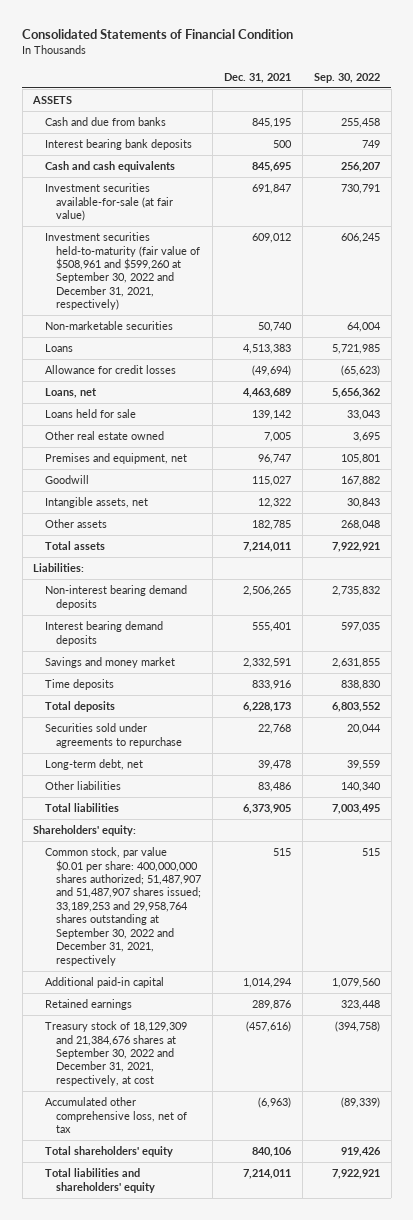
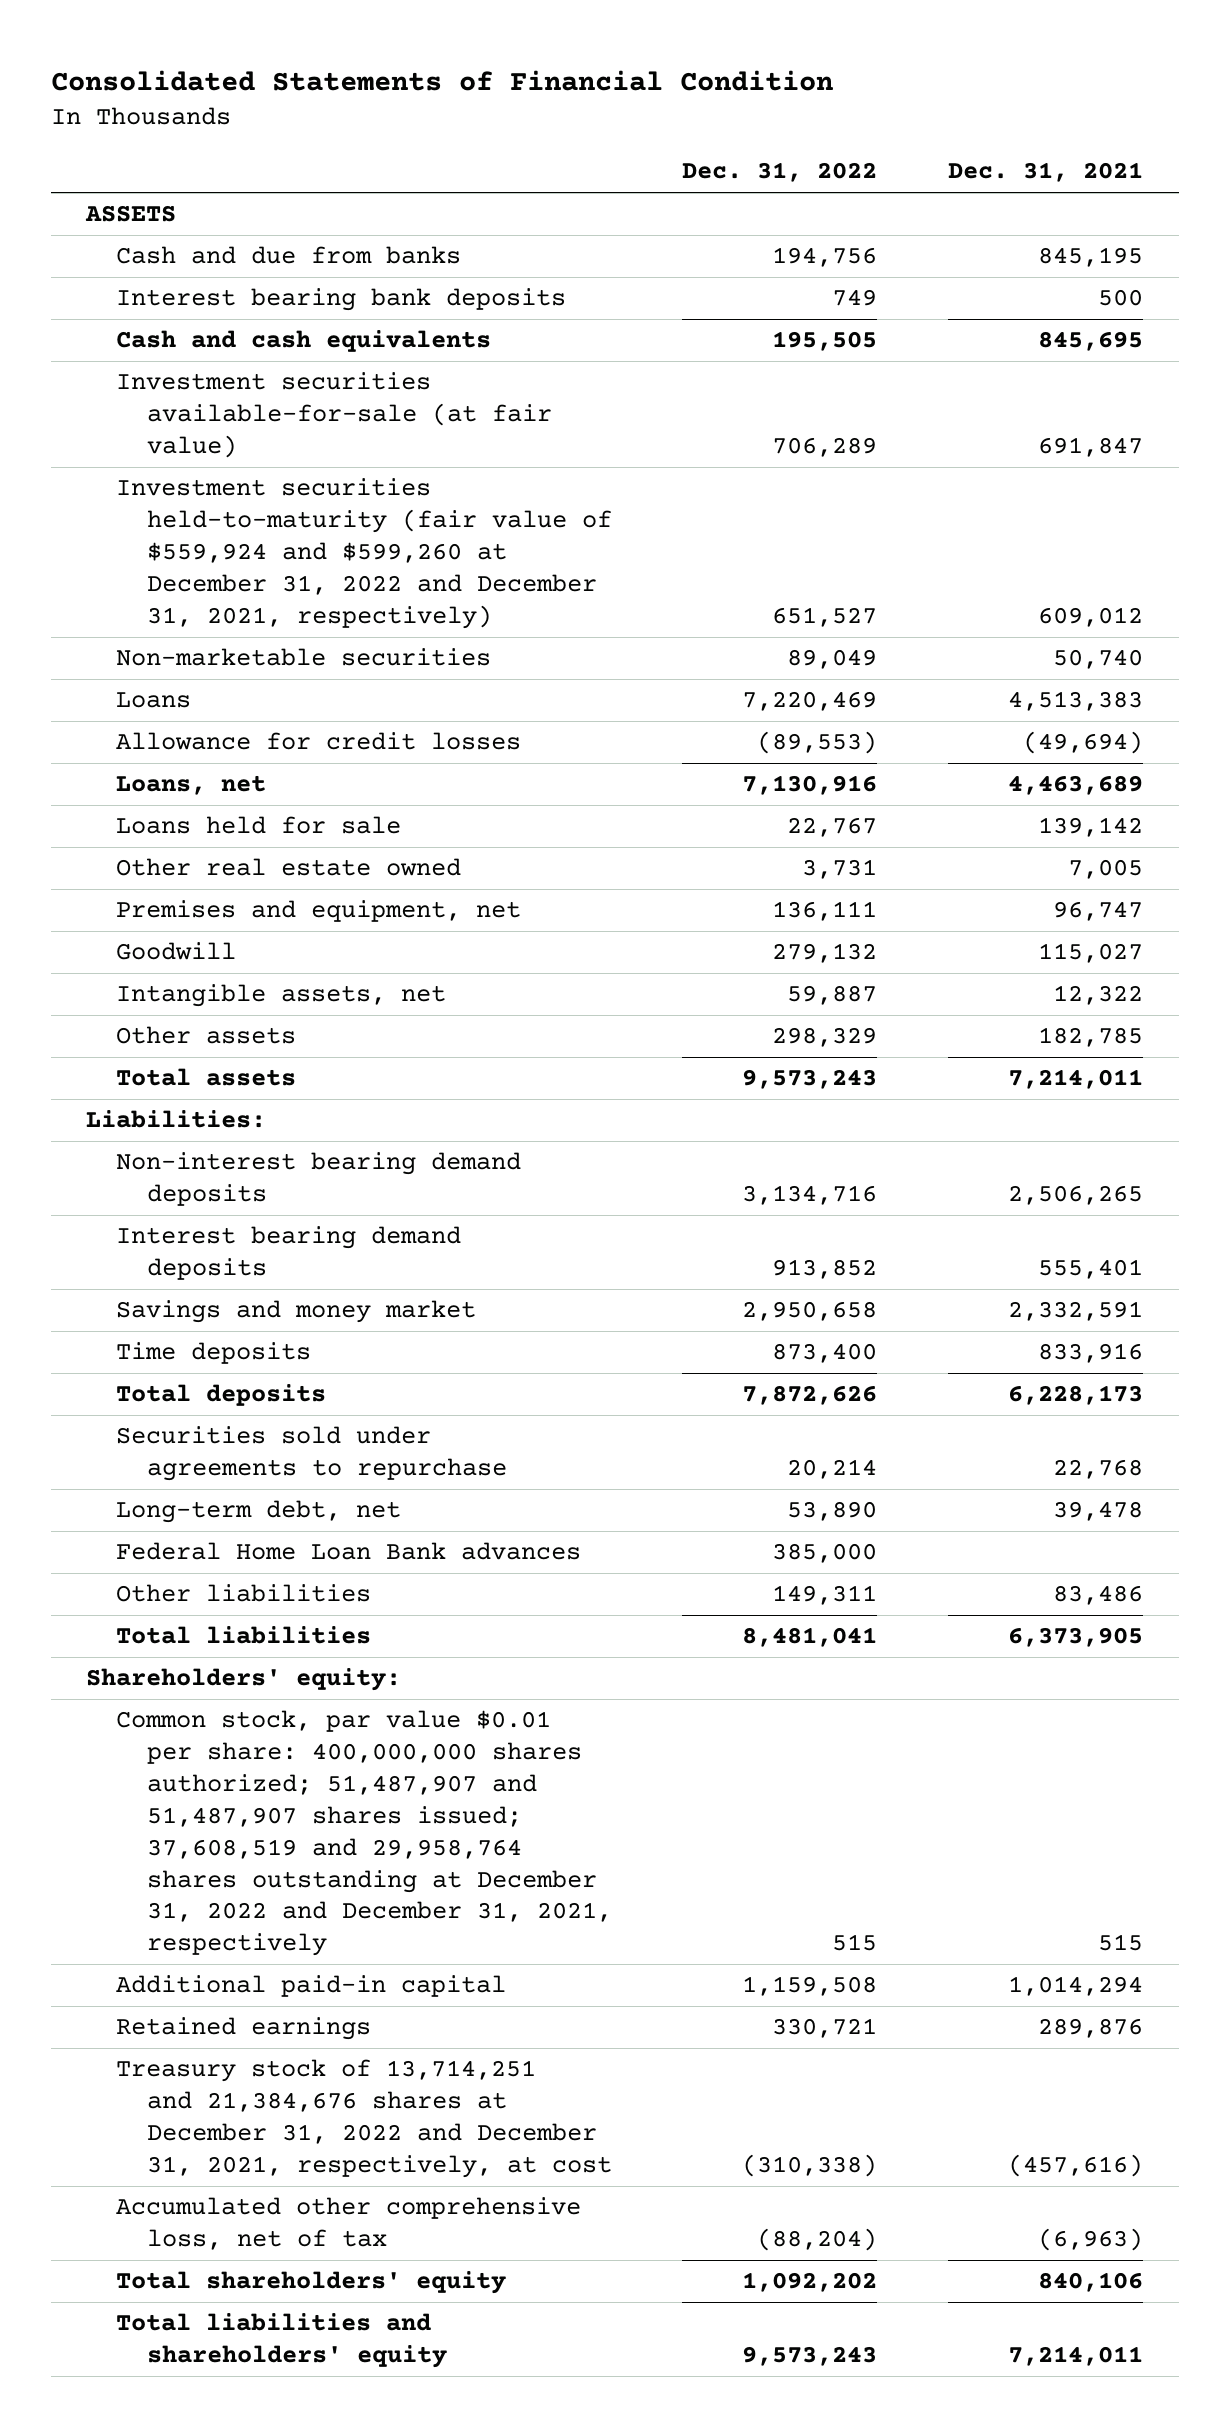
- | Dec. 31, 2021 | Sep. 30, 2022
+ | Dec. 31, 2022 | Dec. 31, 2021
- Investment securities held-to-maturity (fair value of $508,961 and $599,260 at September 30, 2022 and December 31, 2021, respectively) | 609,012 | 606,245
+ Investment securities held-to-maturity (fair value of $559,924 and $599,260 at December 31, 2022 and December 31, 2021, respectively) | 651,527 | 609,012
+ Federal Home Loan Bank advances | 385,000 |
- Common stock, par value $0.01 per share: 400,000,000 shares authorized; 51,487,907 and 51,487,907 shares issued; 33,189,253 and 29,958,764 shares outstanding at September 30, 2022 and December 31, 2021, respectively | 515 | 515
+ Common stock, par value $0.01 per share: 400,000,000 shares authorized; 51,487,907 and 51,487,907 shares issued; 37,608,519 and 29,958,764 shares outstanding at December 31, 2022 and December 31, 2021, respectively | 515 | 515
- Treasury stock of 18,129,309 and 21,384,676 shares at September 30, 2022 and December 31, 2021, respectively, at cost | (457,616) | (394,758)
+ Treasury stock of 13,714,251 and 21,384,676 shares at December 31, 2022 and December 31, 2021, respectively, at cost | (310,338) | (457,616)

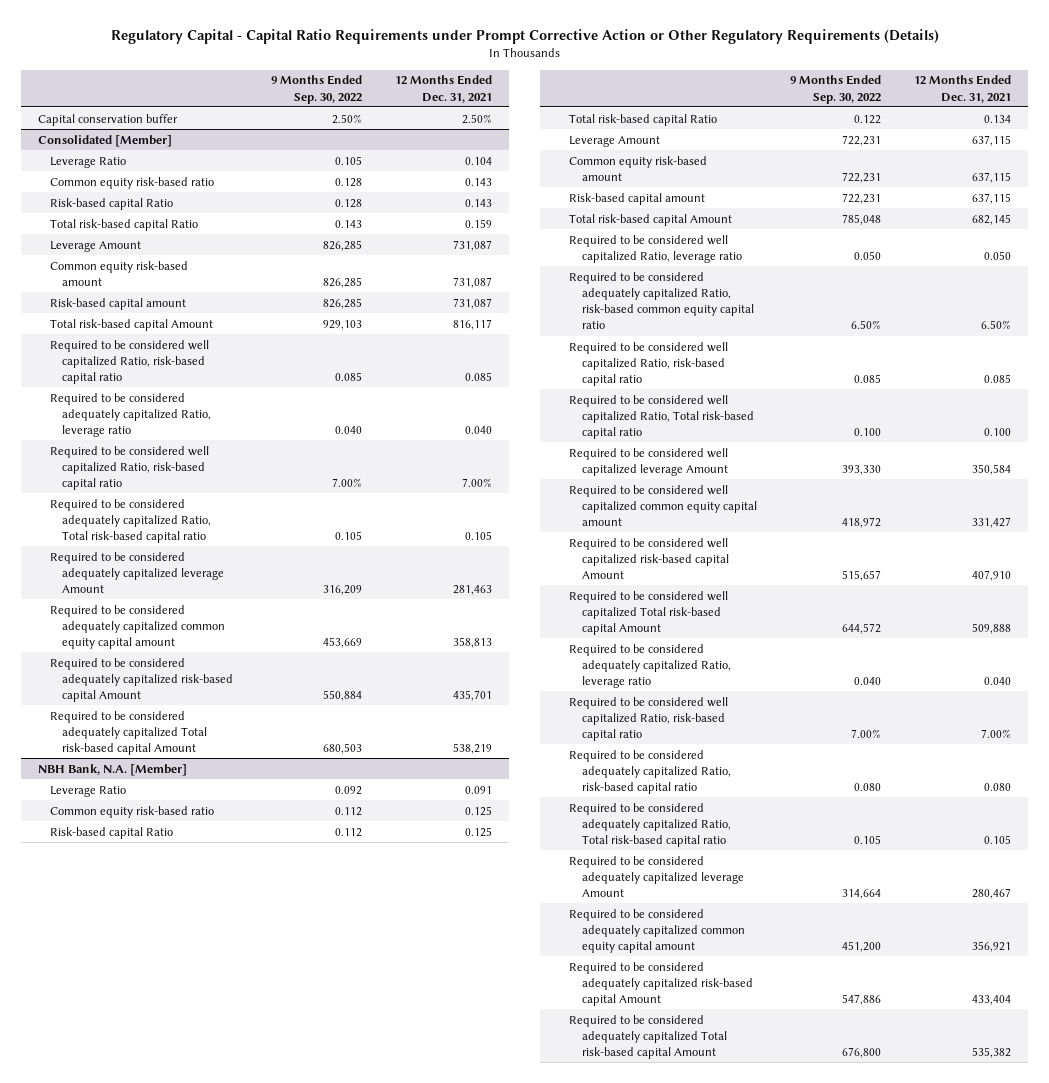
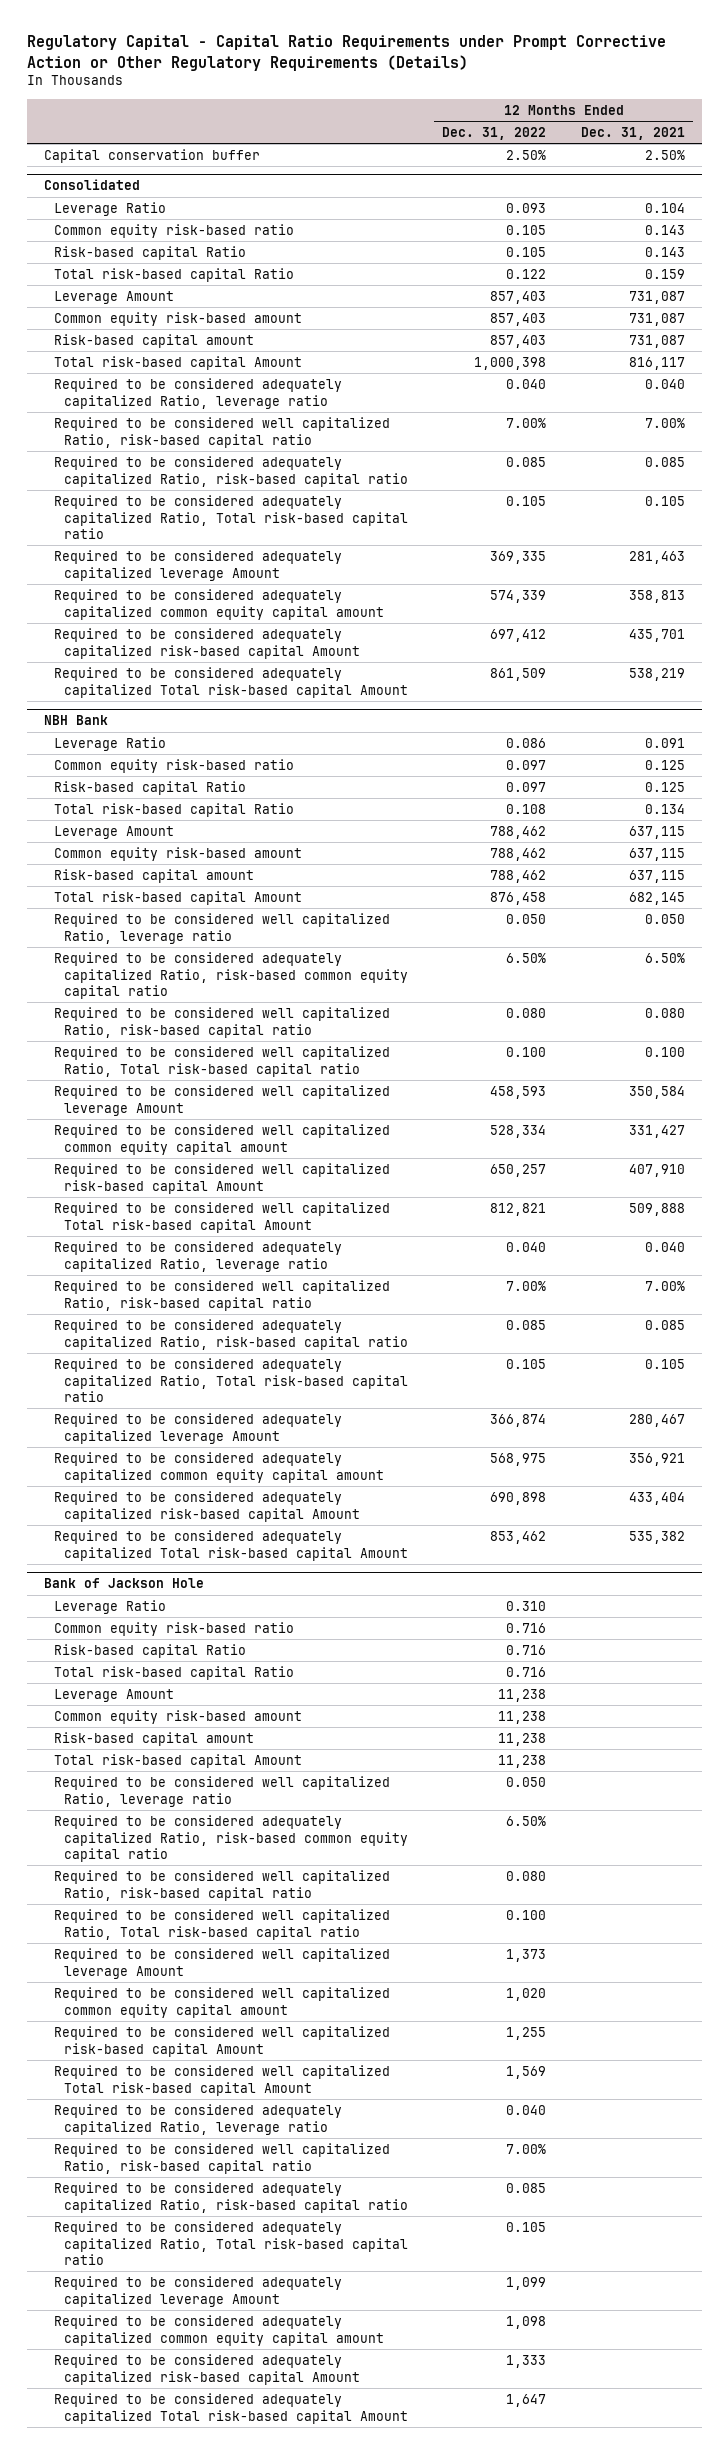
- | 9 Months Ended Sep. 30, 2022 | 12 Months Ended Dec. 31, 2021
+ | 12 Months Ended Dec. 31, 2022 | 12 Months Ended Dec. 31, 2021
- Consolidated [Member]
+ Consolidated
- Required to be considered well capitalized Ratio, risk-based capital ratio | 0.085 | 0.085
+ Required to be considered adequately capitalized Ratio, risk-based capital ratio | 0.085 | 0.085
- NBH Bank, N.A. [Member]
+ NBH Bank
- Required to be considered well capitalized Ratio, risk-based capital ratio | 0.085 | 0.085
+ Required to be considered well capitalized Ratio, risk-based capital ratio | 0.080 | 0.080
- Required to be considered adequately capitalized Ratio, risk-based capital ratio | 0.080 | 0.080
+ Required to be considered adequately capitalized Ratio, risk-based capital ratio | 0.085 | 0.085
+ Bank of Jackson Hole
+ Leverage Ratio | 0.310 |
+ Common equity risk-based ratio | 0.716 |
+ Risk-based capital Ratio | 0.716 |
+ Total risk-based capital Ratio | 0.716 |
+ Leverage Amount | 11,238 |
+ Common equity risk-based amount | 11,238 |
+ Risk-based capital amount | 11,238 |
+ Total risk-based capital Amount | 11,238 |
+ Required to be considered well capitalized Ratio, leverage ratio | 0.050 |
+ Required to be considered adequately capitalized Ratio, risk-based common equity capital ratio | 6.50% |
+ Required to be considered well capitalized Ratio, risk-based capital ratio | 0.080 |
+ Required to be considered well capitalized Ratio, Total risk-based capital ratio | 0.100 |
+ Required to be considered well capitalized leverage Amount | 1,373 |
+ Required to be considered well capitalized common equity capital amount | 1,020 |
+ Required to be considered well capitalized risk-based capital Amount | 1,255 |
+ Required to be considered well capitalized Total risk-based capital Amount | 1,569 |
+ Required to be considered adequately capitalized Ratio, leverage ratio | 0.040 |
+ Required to be considered well capitalized Ratio, risk-based capital ratio | 7.00% |
+ Required to be considered adequately capitalized Ratio, risk-based capital ratio | 0.085 |
+ Required to be considered adequately capitalized Ratio, Total risk-based capital ratio | 0.105 |
+ Required to be considered adequately capitalized leverage Amount | 1,099 |
+ Required to be considered adequately capitalized common equity capital amount | 1,098 |
+ Required to be considered adequately capitalized risk-based capital Amount | 1,333 |
+ Required to be considered adequately capitalized Total risk-based capital Amount | 1,647 |

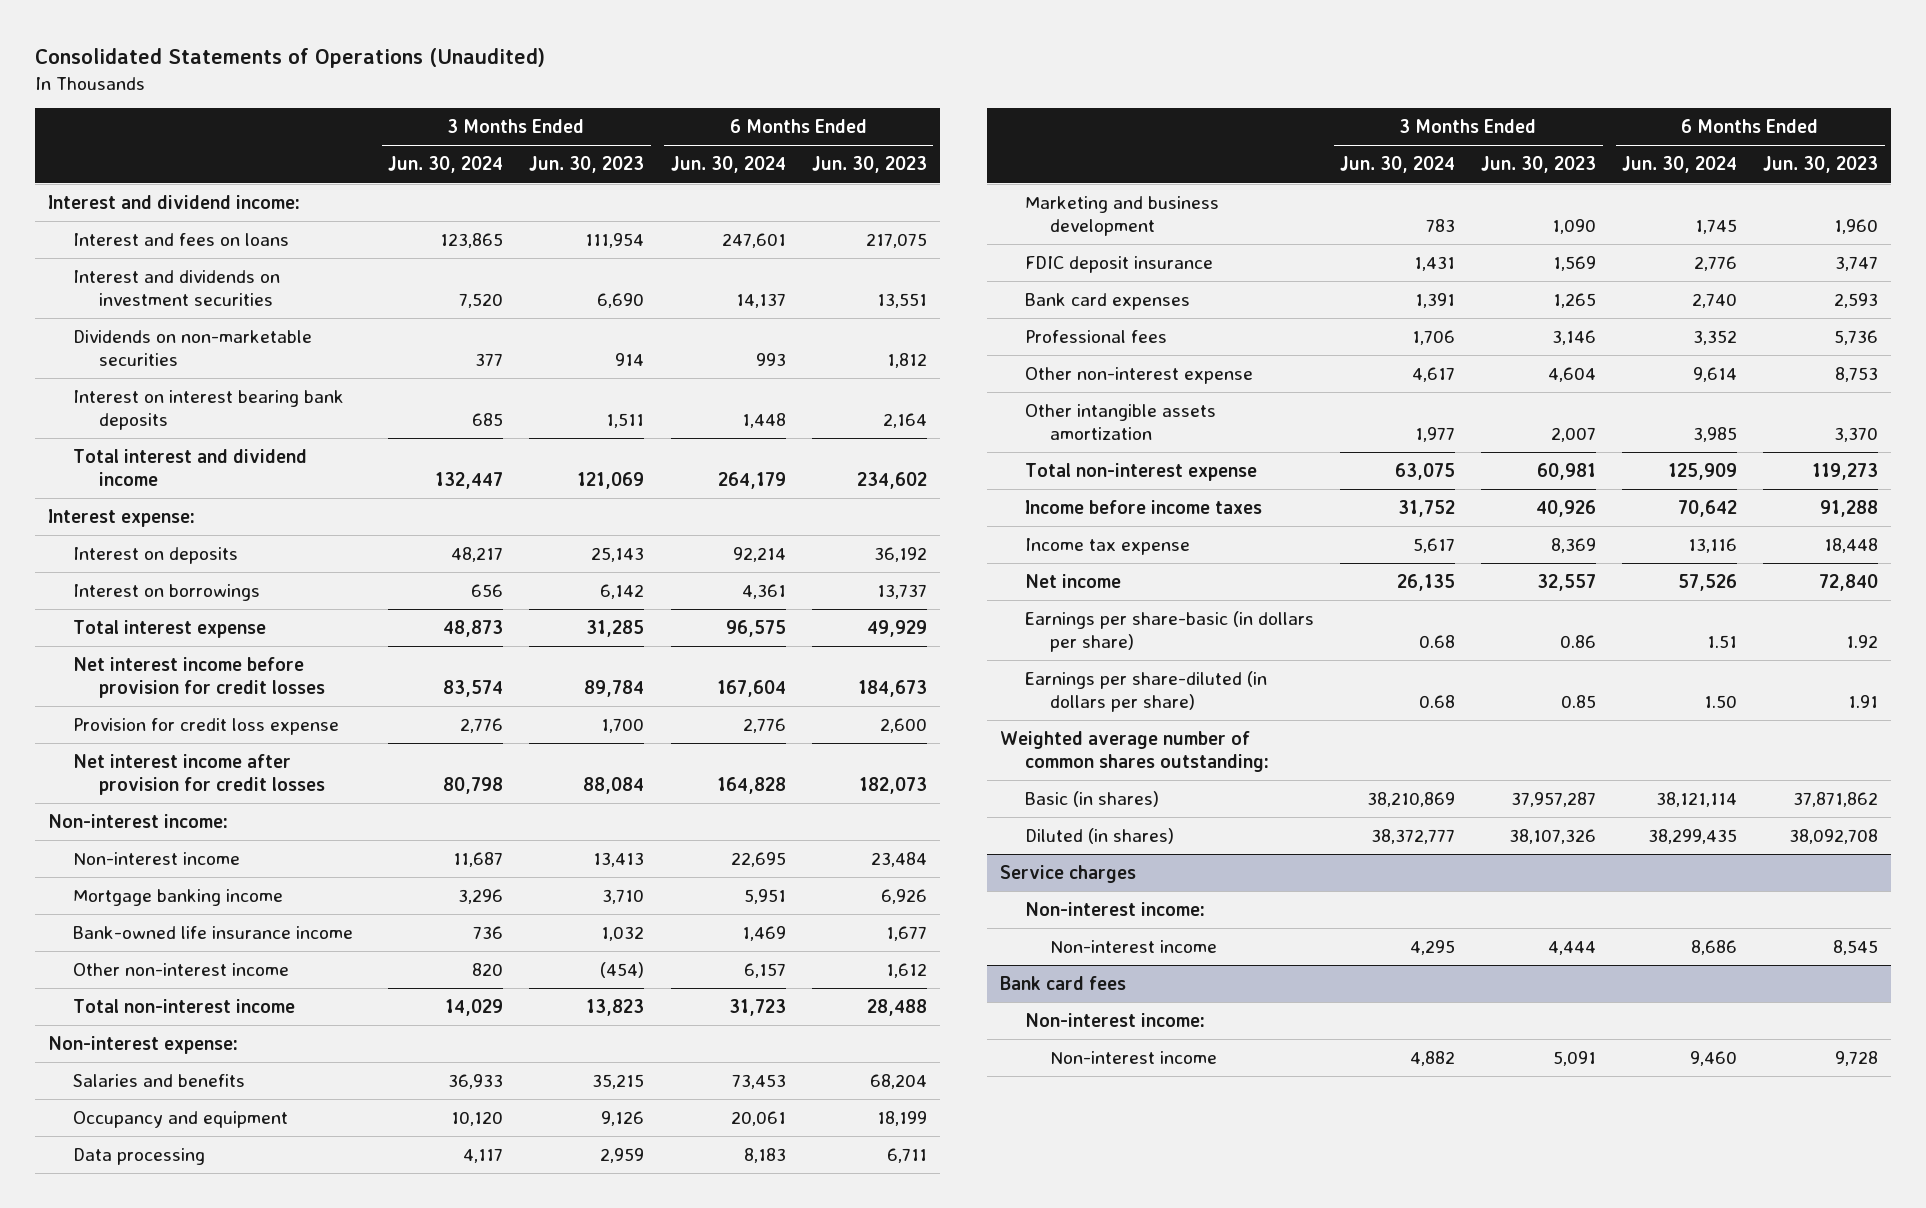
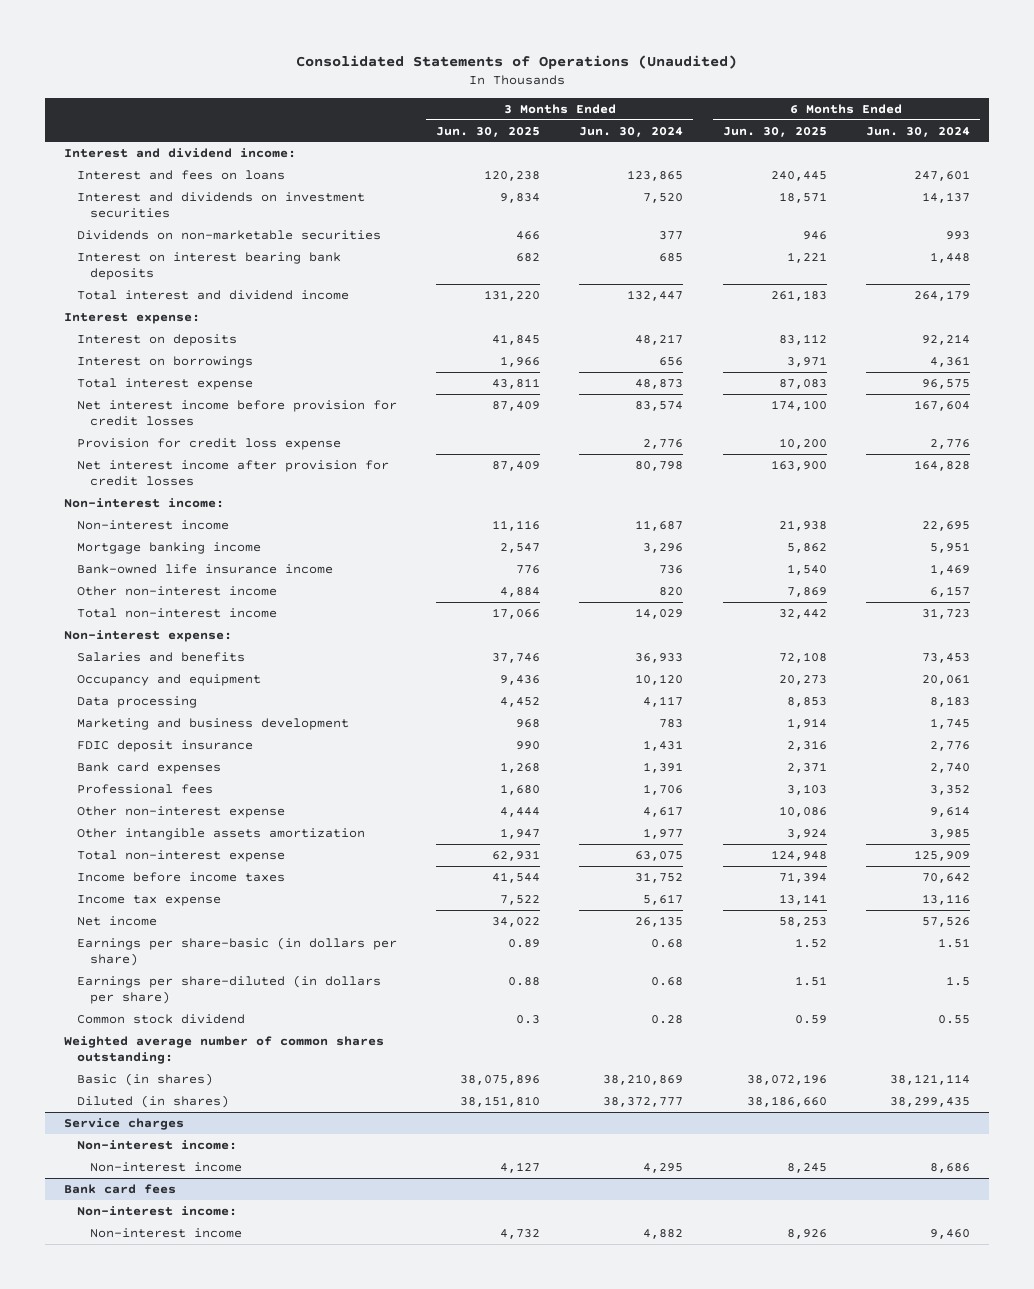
- | 3 Months Ended Jun. 30, 2024 | 3 Months Ended Jun. 30, 2023 | 6 Months Ended Jun. 30, 2024 | 6 Months Ended Jun. 30, 2023
+ | 3 Months Ended Jun. 30, 2025 | 3 Months Ended Jun. 30, 2024 | 6 Months Ended Jun. 30, 2025 | 6 Months Ended Jun. 30, 2024
- Earnings per share-diluted (in dollars per share) | 0.68 | 0.85 | 1.50 | 1.91
+ Earnings per share-diluted (in dollars per share) | 0.88 | 0.68 | 1.51 | 1.5
+ Common stock dividend | 0.3 | 0.28 | 0.59 | 0.55

